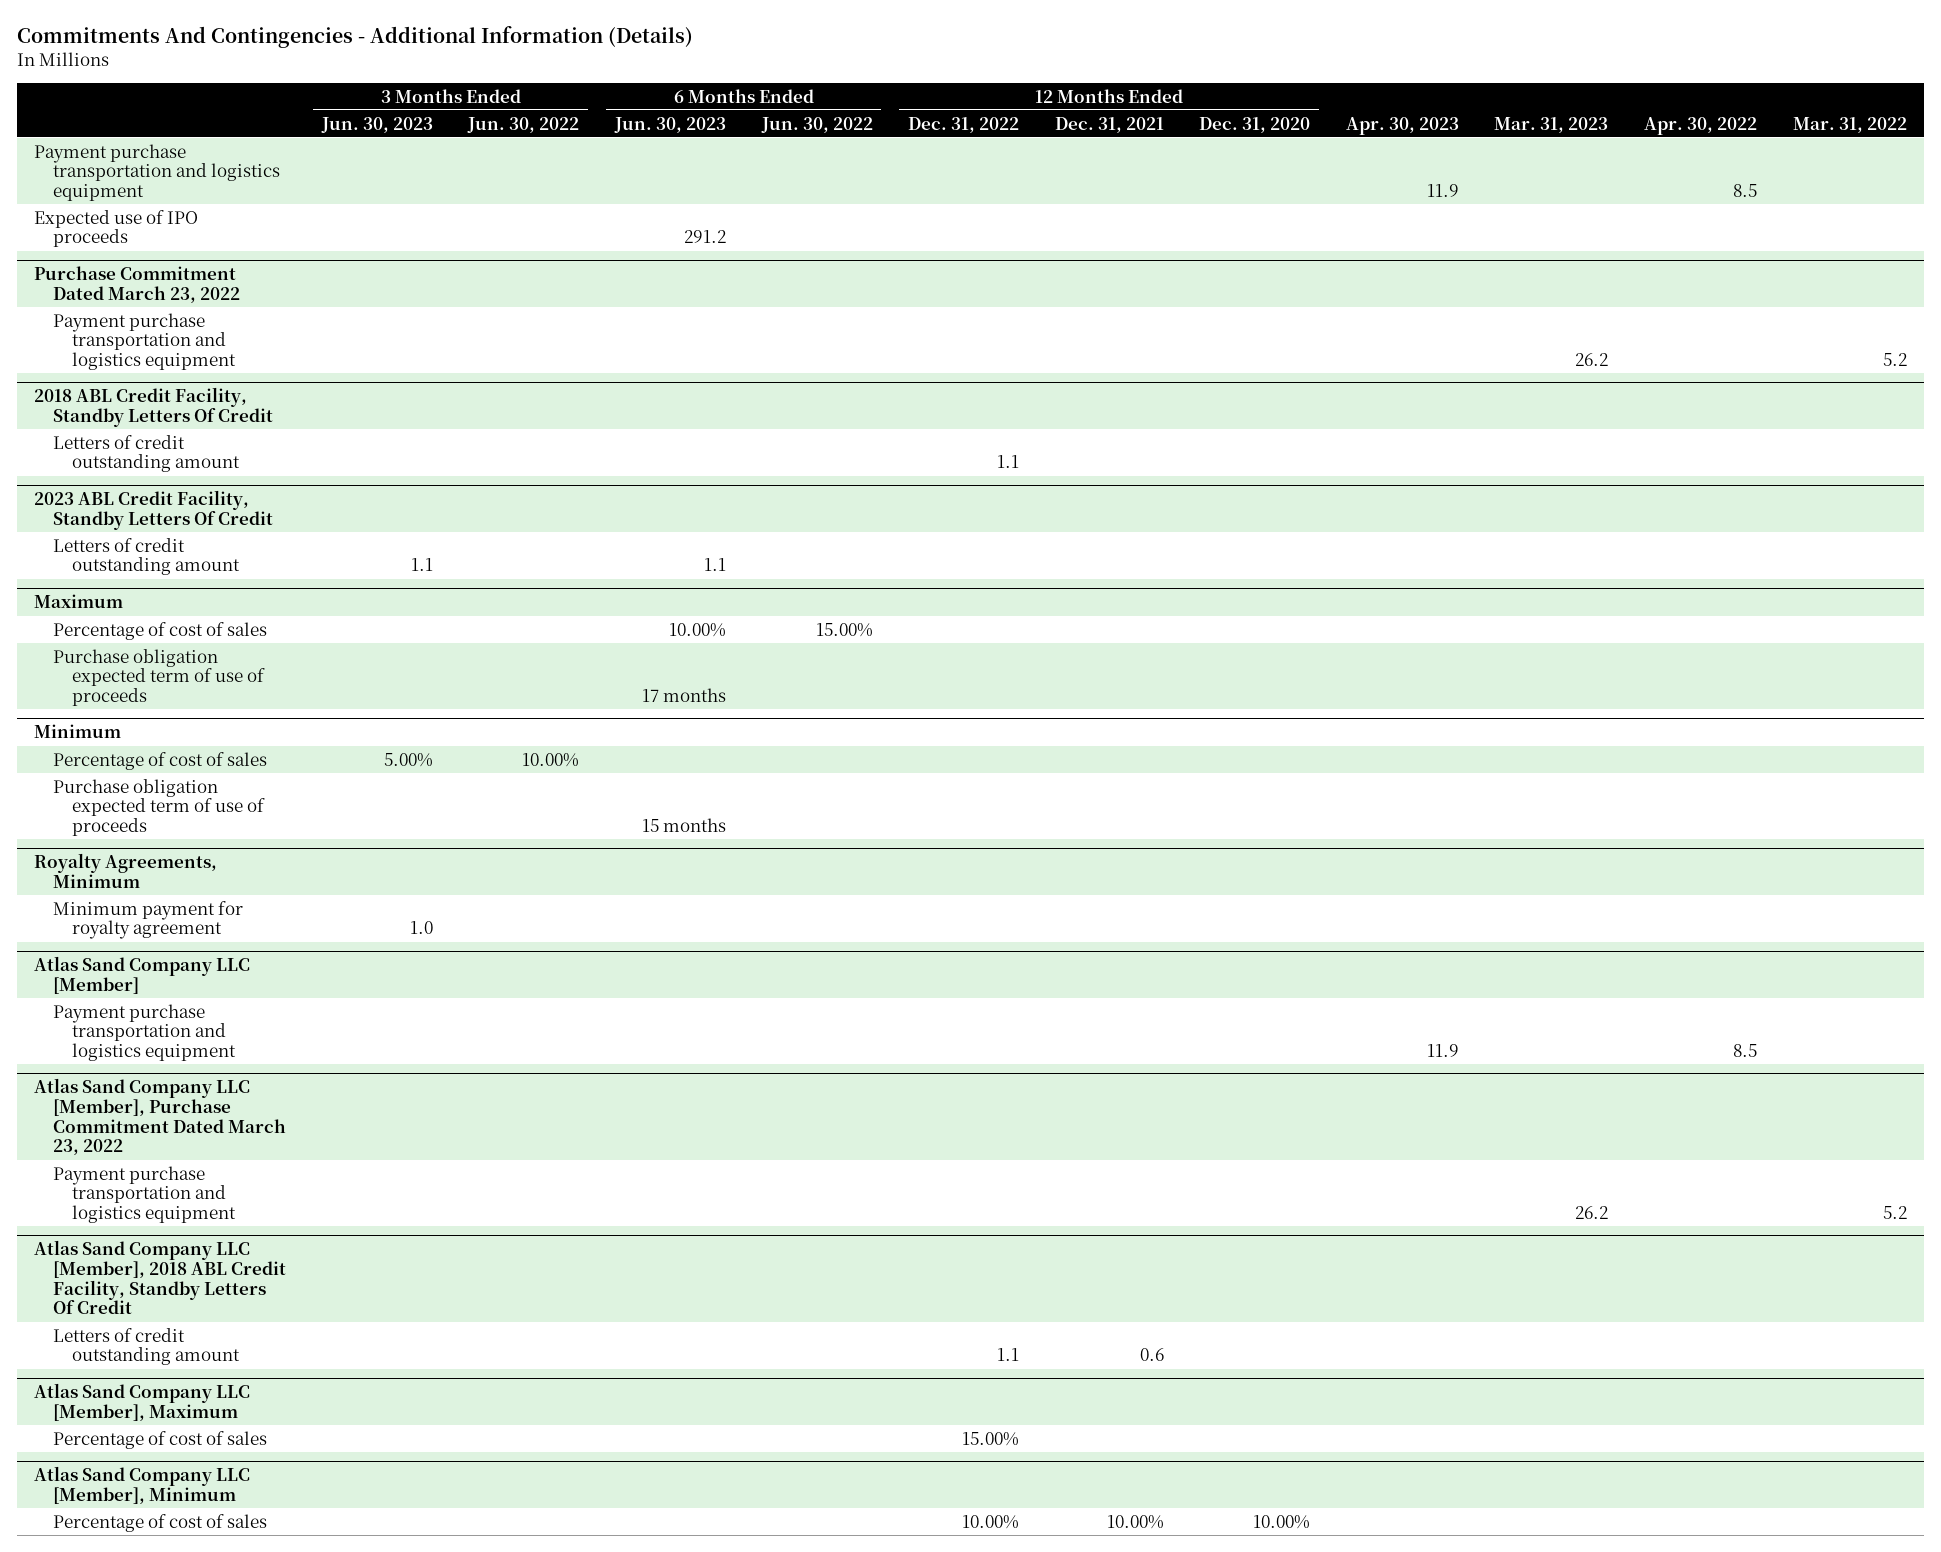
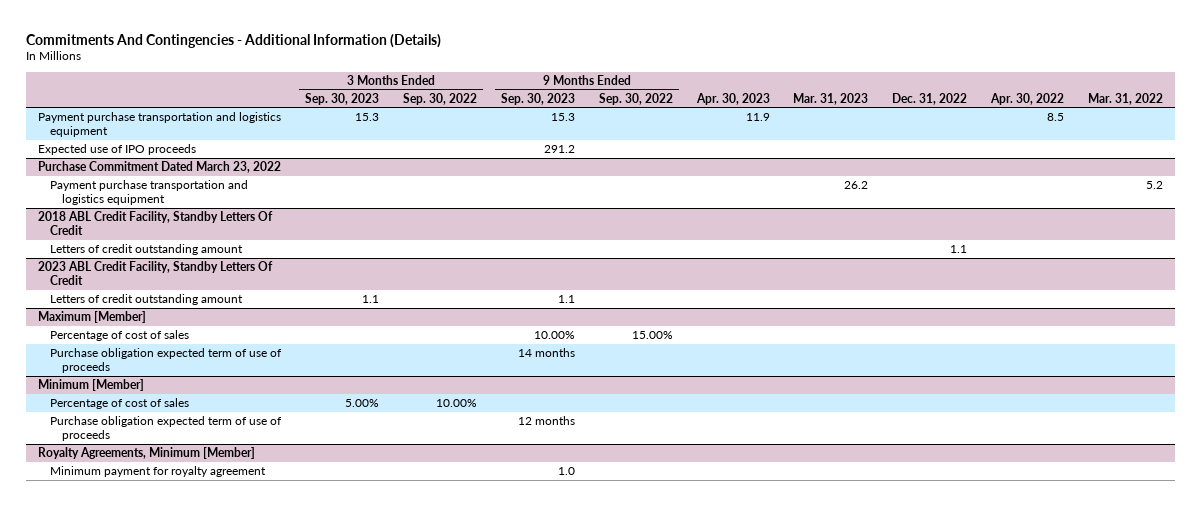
- | 3 Months Ended Jun. 30, 2023 | 3 Months Ended Jun. 30, 2022 | 6 Months Ended Jun. 30, 2023 | 6 Months Ended Jun. 30, 2022 | 12 Months Ended Dec. 31, 2022 | 12 Months Ended Dec. 31, 2021 | 12 Months Ended Dec. 31, 2020 | Apr. 30, 2023 | Mar. 31, 2023 | Apr. 30, 2022 | Mar. 31, 2022
+ | 3 Months Ended Sep. 30, 2023 | 3 Months Ended Sep. 30, 2022 | 9 Months Ended Sep. 30, 2023 | 9 Months Ended Sep. 30, 2022 | Apr. 30, 2023 | Mar. 31, 2023 | Dec. 31, 2022 | Apr. 30, 2022 | Mar. 31, 2022
- Maximum
+ Maximum [Member]
- Minimum
+ Minimum [Member]
- Royalty Agreements, Minimum
+ Royalty Agreements, Minimum [Member]
- Atlas Sand Company LLC [Member]
- Payment purchase transportation and logistics equipment | | | | | | | | 11.9 | | 8.5 |
- Atlas Sand Company LLC [Member], Purchase Commitment Dated March 23, 2022
- Payment purchase transportation and logistics equipment | | | | | | | | | 26.2 | | 5.2
- Atlas Sand Company LLC [Member], 2018 ABL Credit Facility, Standby Letters Of Credit
- Letters of credit outstanding amount | | | | | 1.1 | 0.6 | | | | |
- Atlas Sand Company LLC [Member], Maximum
- Percentage of cost of sales | | | | | 15.00% | | | | | |
- Atlas Sand Company LLC [Member], Minimum
- Percentage of cost of sales | | | | | 10.00% | 10.00% | 10.00% | | | |

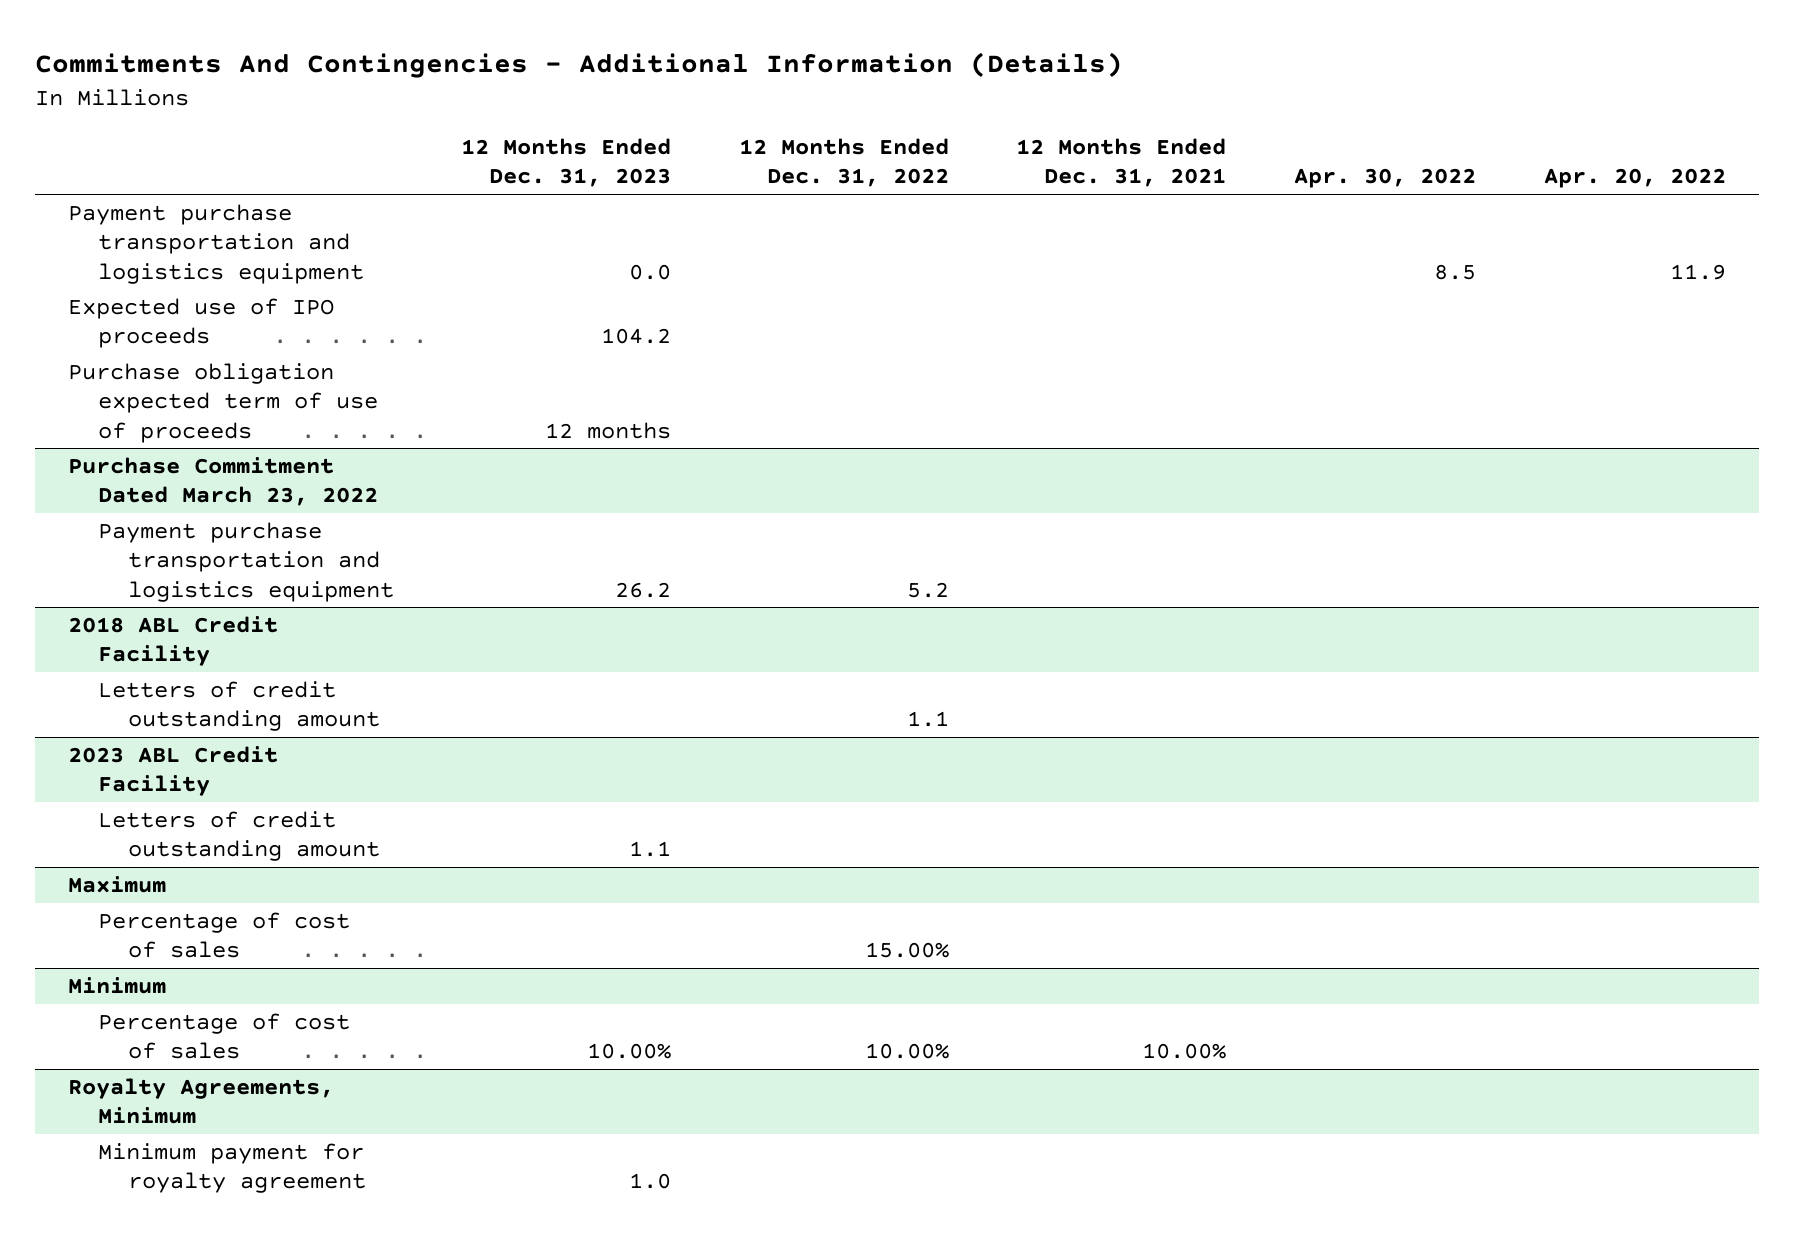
- | 3 Months Ended Sep. 30, 2023 | 3 Months Ended Sep. 30, 2022 | 9 Months Ended Sep. 30, 2023 | 9 Months Ended Sep. 30, 2022 | Apr. 30, 2023 | Mar. 31, 2023 | Dec. 31, 2022 | Apr. 30, 2022 | Mar. 31, 2022
+ | 12 Months Ended Dec. 31, 2023 | 12 Months Ended Dec. 31, 2022 | 12 Months Ended Dec. 31, 2021 | Apr. 30, 2022 | Apr. 20, 2022
+ Purchase obligation expected term of use of proceeds | 12 months | | | |
- 2018 ABL Credit Facility, Standby Letters Of Credit
+ 2018 ABL Credit Facility
- 2023 ABL Credit Facility, Standby Letters Of Credit
+ 2023 ABL Credit Facility
- Maximum [Member]
+ Maximum
- Purchase obligation expected term of use of proceeds | | | 14 months | | | | | |
- Minimum [Member]
+ Minimum
- Purchase obligation expected term of use of proceeds | | | 12 months | | | | | |
- Royalty Agreements, Minimum [Member]
+ Royalty Agreements, Minimum

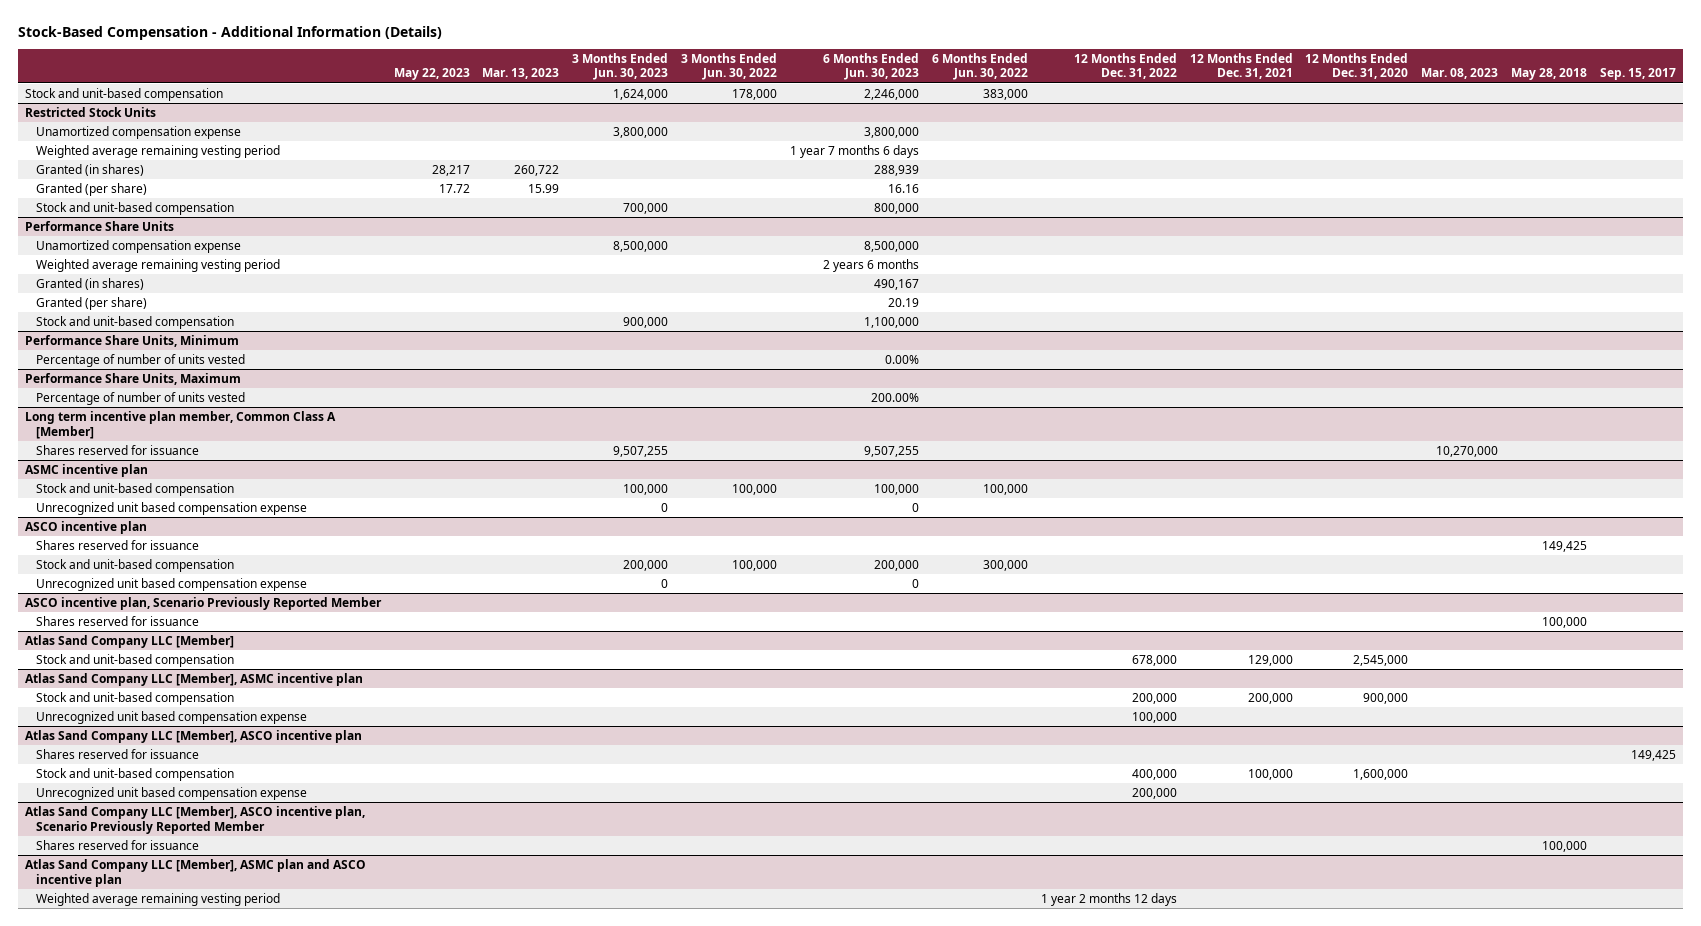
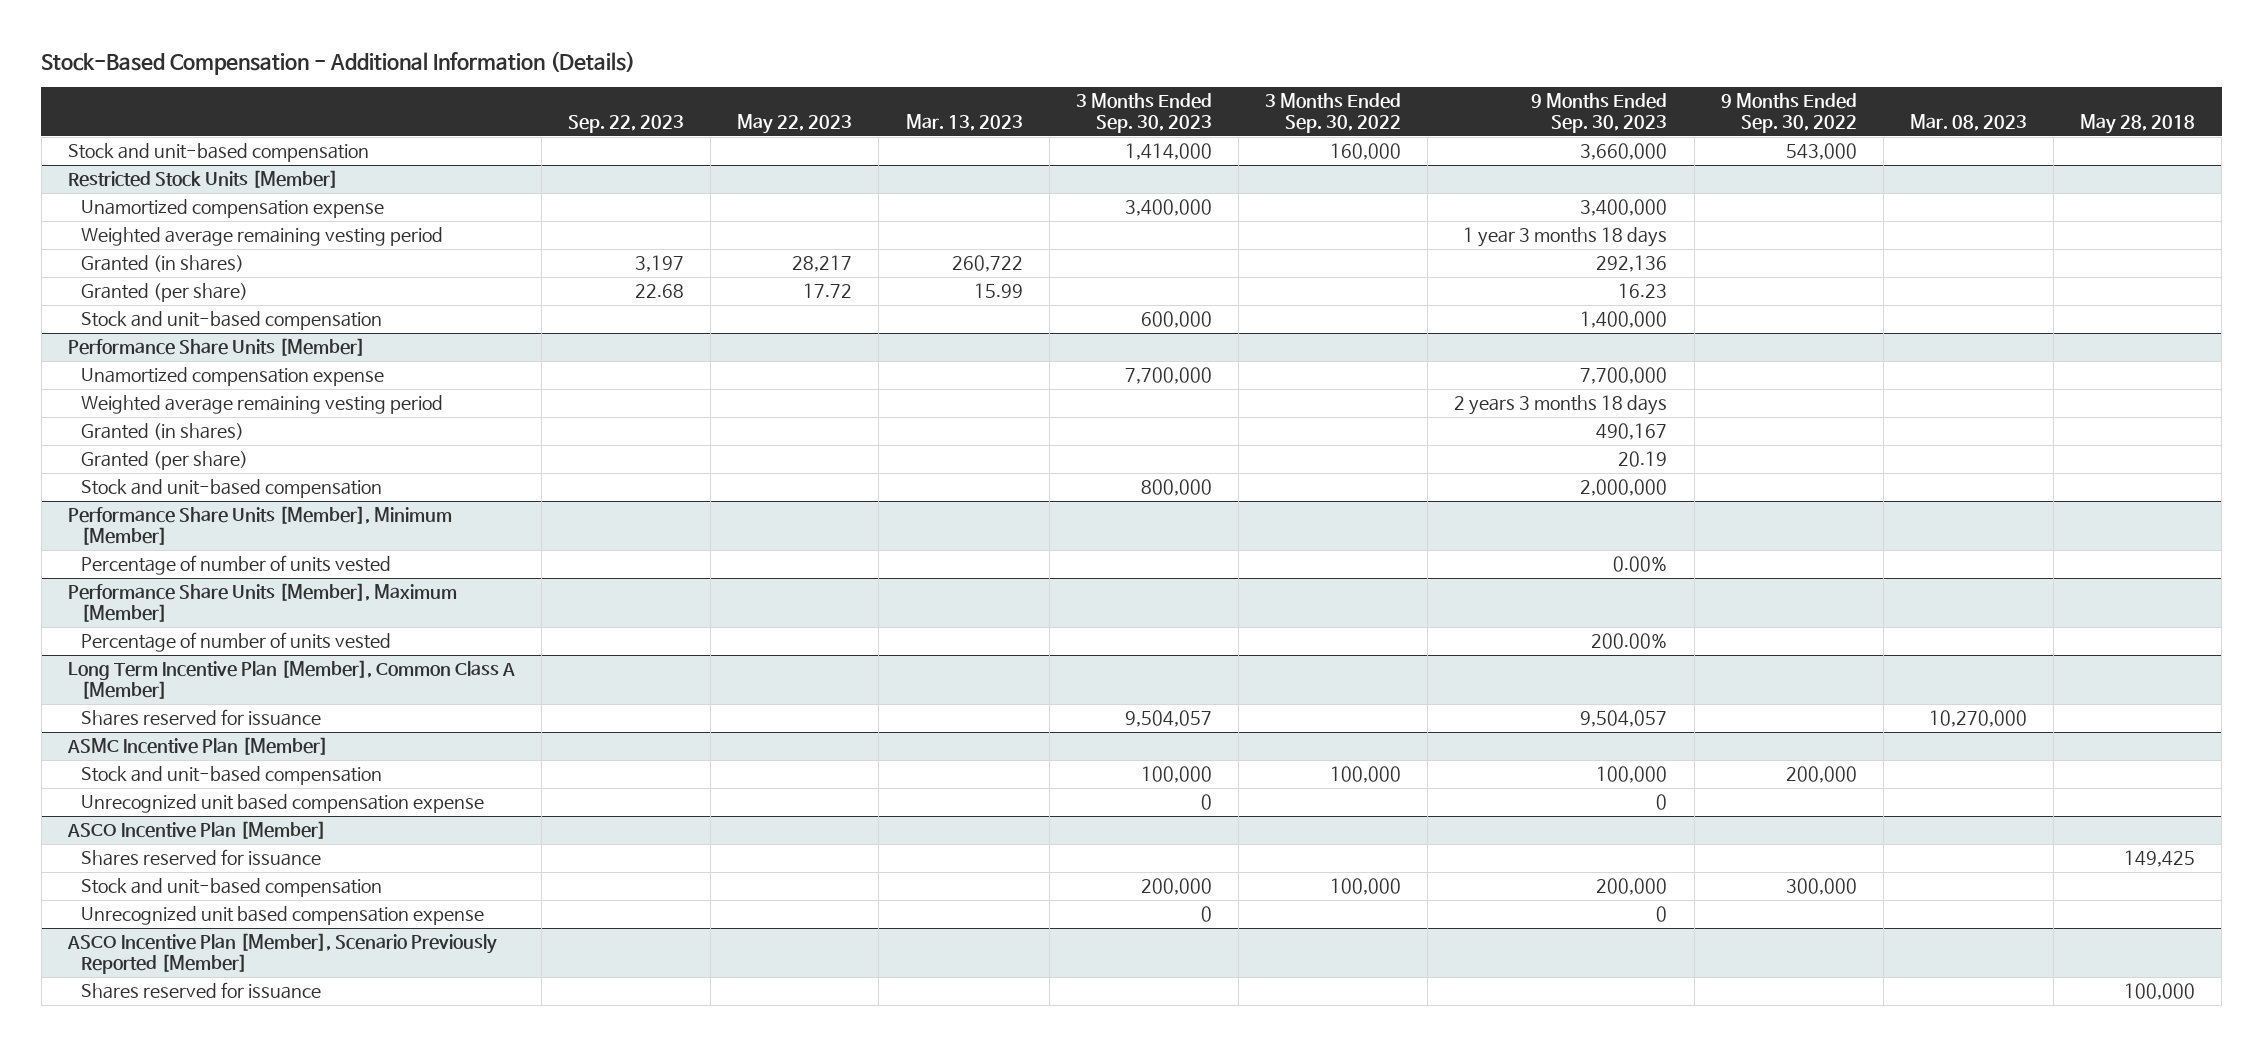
- | May 22, 2023 | Mar. 13, 2023 | 3 Months Ended Jun. 30, 2023 | 3 Months Ended Jun. 30, 2022 | 6 Months Ended Jun. 30, 2023 | 6 Months Ended Jun. 30, 2022 | 12 Months Ended Dec. 31, 2022 | 12 Months Ended Dec. 31, 2021 | 12 Months Ended Dec. 31, 2020 | Mar. 08, 2023 | May 28, 2018 | Sep. 15, 2017
+ | Sep. 22, 2023 | May 22, 2023 | Mar. 13, 2023 | 3 Months Ended Sep. 30, 2023 | 3 Months Ended Sep. 30, 2022 | 9 Months Ended Sep. 30, 2023 | 9 Months Ended Sep. 30, 2022 | Mar. 08, 2023 | May 28, 2018
- Restricted Stock Units
+ Restricted Stock Units [Member]
- Performance Share Units
+ Performance Share Units [Member]
- Performance Share Units, Minimum
+ Performance Share Units [Member], Minimum [Member]
- Performance Share Units, Maximum
+ Performance Share Units [Member], Maximum [Member]
- Long term incentive plan member, Common Class A [Member]
+ Long Term Incentive Plan [Member], Common Class A [Member]
- ASMC incentive plan
+ ASMC Incentive Plan [Member]
- ASCO incentive plan
+ ASCO Incentive Plan [Member]
- ASCO incentive plan, Scenario Previously Reported Member
+ ASCO Incentive Plan [Member], Scenario Previously Reported [Member]
- Atlas Sand Company LLC [Member]
- Stock and unit-based compensation | | | | | | | 678,000 | 129,000 | 2,545,000 | | |
- Atlas Sand Company LLC [Member], ASMC incentive plan
- Stock and unit-based compensation | | | | | | | 200,000 | 200,000 | 900,000 | | |
- Unrecognized unit based compensation expense | | | | | | | 100,000 | | | | |
- Atlas Sand Company LLC [Member], ASCO incentive plan
- Shares reserved for issuance | | | | | | | | | | | | 149,425
- Stock and unit-based compensation | | | | | | | 400,000 | 100,000 | 1,600,000 | | |
- Unrecognized unit based compensation expense | | | | | | | 200,000 | | | | |
- Atlas Sand Company LLC [Member], ASCO incentive plan, Scenario Previously Reported Member
- Shares reserved for issuance | | | | | | | | | | | 100,000 |
- Atlas Sand Company LLC [Member], ASMC plan and ASCO incentive plan
- Weighted average remaining vesting period | | | | | | | 1 year 2 months 12 days | | | | |

